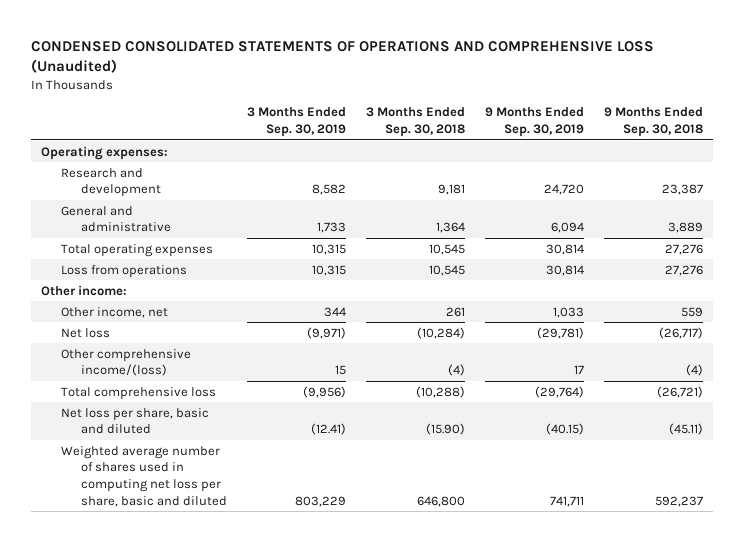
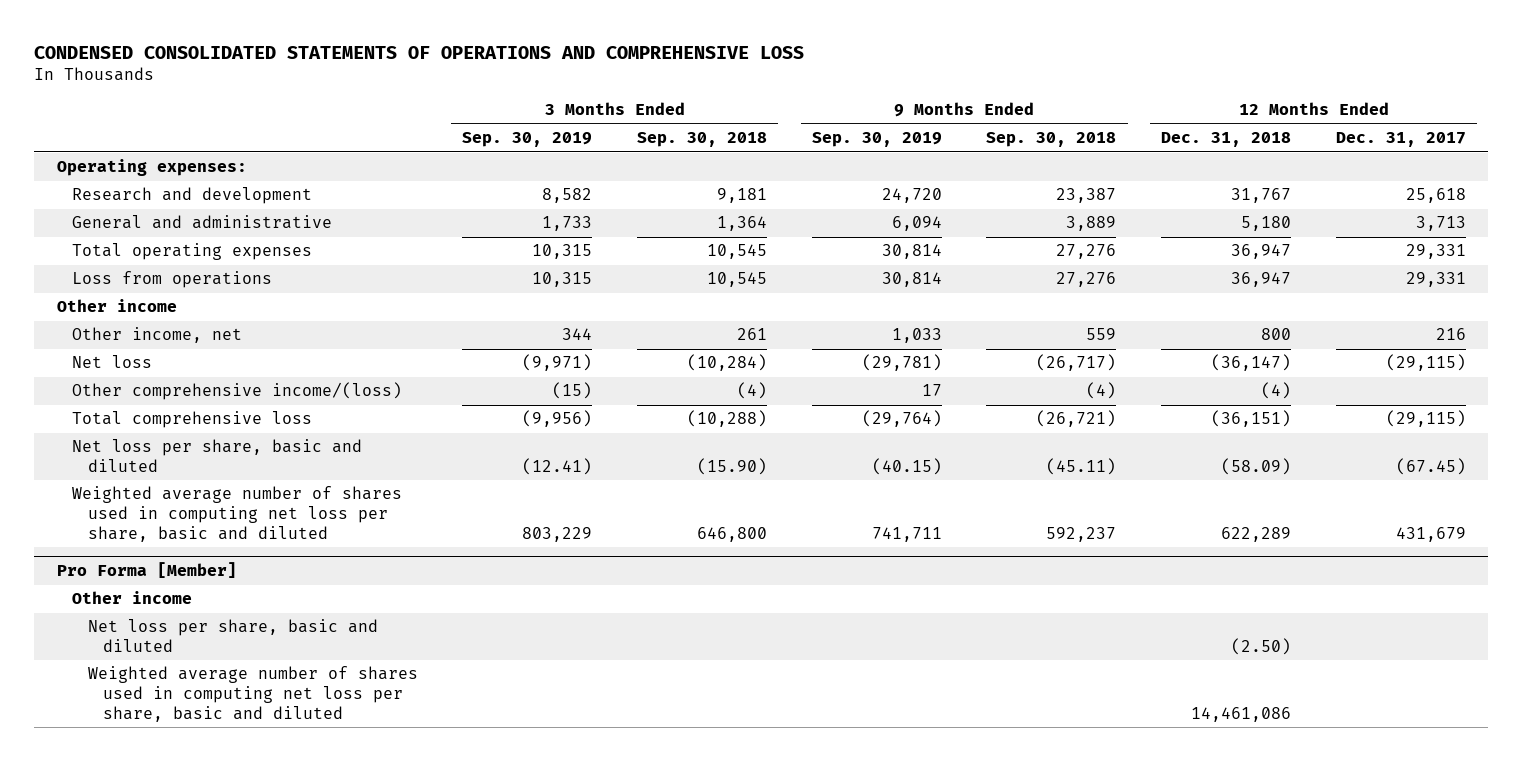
- CONDENSED CONSOLIDATED STATEMENTS OF OPERATIONS AND COMPREHENSIVE LOSS (Unaudited)
+ CONDENSED CONSOLIDATED STATEMENTS OF OPERATIONS AND COMPREHENSIVE LOSS
- | 3 Months Ended Sep. 30, 2019 | 3 Months Ended Sep. 30, 2018 | 9 Months Ended Sep. 30, 2019 | 9 Months Ended Sep. 30, 2018
+ | 3 Months Ended Sep. 30, 2019 | 3 Months Ended Sep. 30, 2018 | 9 Months Ended Sep. 30, 2019 | 9 Months Ended Sep. 30, 2018 | 12 Months Ended Dec. 31, 2018 | 12 Months Ended Dec. 31, 2017
- Other income:
+ Other income
- Other comprehensive income/(loss) | 15 | (4) | 17 | (4)
+ Other comprehensive income/(loss) | (15) | (4) | 17 | (4) | (4) |
+ Pro Forma [Member]
+ Other income
+ Net loss per share, basic and diluted | | | | | (2.50) |
+ Weighted average number of shares used in computing net loss per share, basic and diluted | | | | | 14,461,086 |

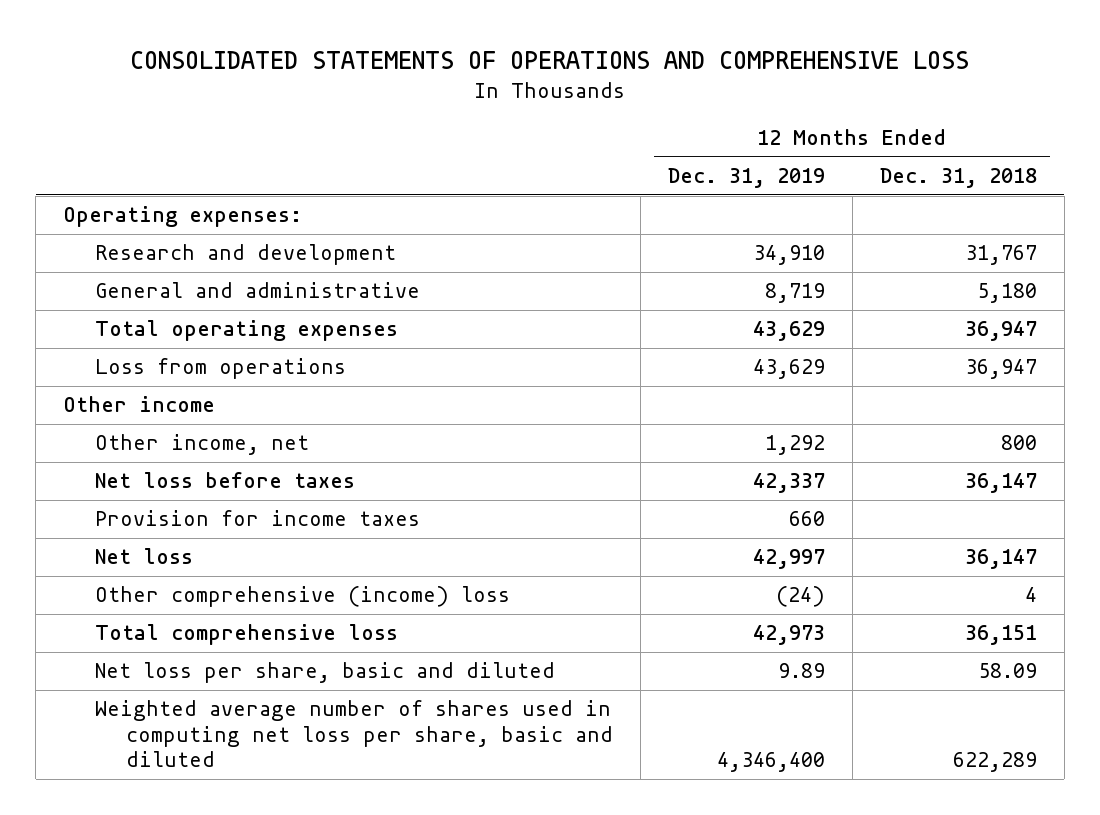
- CONDENSED CONSOLIDATED STATEMENTS OF OPERATIONS AND COMPREHENSIVE LOSS
+ CONSOLIDATED STATEMENTS OF OPERATIONS AND COMPREHENSIVE LOSS
- | 3 Months Ended Sep. 30, 2019 | 3 Months Ended Sep. 30, 2018 | 9 Months Ended Sep. 30, 2019 | 9 Months Ended Sep. 30, 2018 | 12 Months Ended Dec. 31, 2018 | 12 Months Ended Dec. 31, 2017
+ | 12 Months Ended Dec. 31, 2019 | 12 Months Ended Dec. 31, 2018
- Net loss | (9,971) | (10,284) | (29,781) | (26,717) | (36,147) | (29,115)
- Other comprehensive income/(loss) | (15) | (4) | 17 | (4) | (4) |
- Total comprehensive loss | (9,956) | (10,288) | (29,764) | (26,721) | (36,151) | (29,115)
- Net loss per share, basic and diluted | (12.41) | (15.90) | (40.15) | (45.11) | (58.09) | (67.45)
+ Net loss before taxes | 42,337 | 36,147
+ Provision for income taxes | 660 |
+ Net loss | 42,997 | 36,147
+ Other comprehensive (income) loss | (24) | 4
+ Total comprehensive loss | 42,973 | 36,151
+ Net loss per share, basic and diluted | 9.89 | 58.09
- Pro Forma [Member]
- Other income
- Net loss per share, basic and diluted | | | | | (2.50) |
- Weighted average number of shares used in computing net loss per share, basic and diluted | | | | | 14,461,086 |

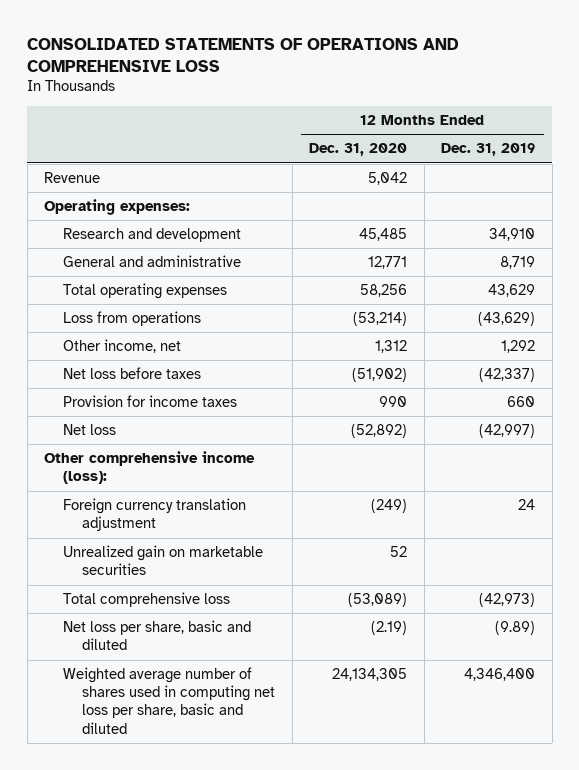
- | 12 Months Ended Dec. 31, 2019 | 12 Months Ended Dec. 31, 2018
+ | 12 Months Ended Dec. 31, 2020 | 12 Months Ended Dec. 31, 2019
+ Revenue | 5,042 |
- Loss from operations | 43,629 | 36,947
- Other income
+ Loss from operations | (53,214) | (43,629)
- Net loss before taxes | 42,337 | 36,147
+ Net loss before taxes | (51,902) | (42,337)
- Net loss | 42,997 | 36,147
- Other comprehensive (income) loss | (24) | 4
- Total comprehensive loss | 42,973 | 36,151
- Net loss per share, basic and diluted | 9.89 | 58.09
+ Net loss | (52,892) | (42,997)
+ Other comprehensive income (loss):
+ Foreign currency translation adjustment | (249) | 24
+ Unrealized gain on marketable securities | 52 |
+ Total comprehensive loss | (53,089) | (42,973)
+ Net loss per share, basic and diluted | (2.19) | (9.89)

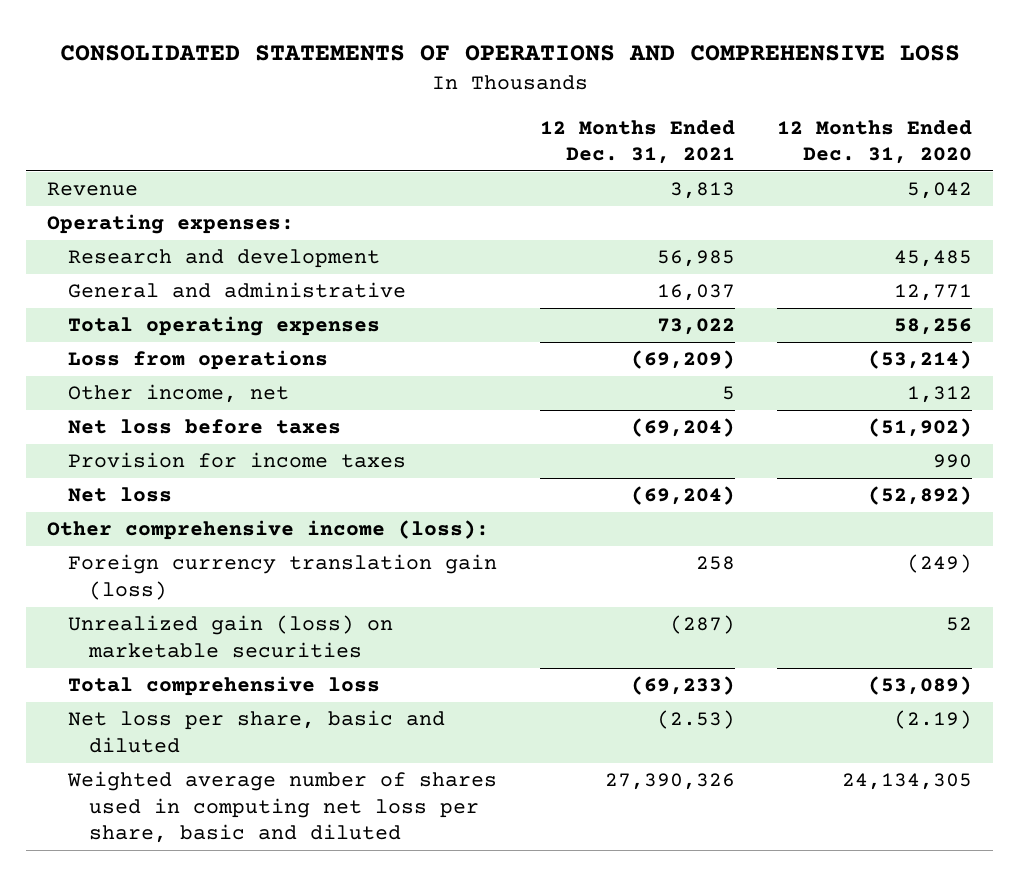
- | 12 Months Ended Dec. 31, 2020 | 12 Months Ended Dec. 31, 2019
+ | 12 Months Ended Dec. 31, 2021 | 12 Months Ended Dec. 31, 2020
- Foreign currency translation adjustment | (249) | 24
- Unrealized gain on marketable securities | 52 |
+ Foreign currency translation gain (loss) | 258 | (249)
+ Unrealized gain (loss) on marketable securities | (287) | 52

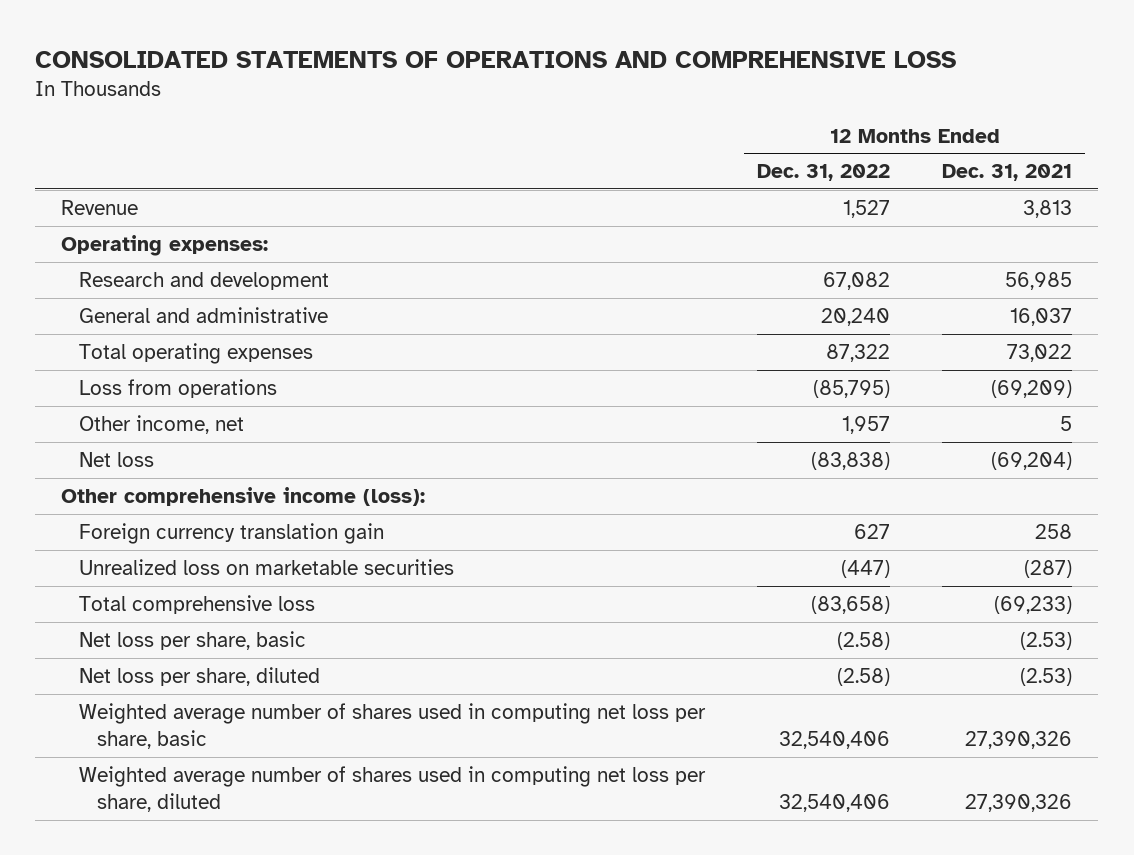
- | 12 Months Ended Dec. 31, 2021 | 12 Months Ended Dec. 31, 2020
+ | 12 Months Ended Dec. 31, 2022 | 12 Months Ended Dec. 31, 2021
- Net loss before taxes | (69,204) | (51,902)
- Provision for income taxes | | 990
- Foreign currency translation gain (loss) | 258 | (249)
- Unrealized gain (loss) on marketable securities | (287) | 52
+ Foreign currency translation gain | 627 | 258
+ Unrealized loss on marketable securities | (447) | (287)
- Net loss per share, basic and diluted | (2.53) | (2.19)
- Weighted average number of shares used in computing net loss per share, basic and diluted | 27,390,326 | 24,134,305
+ Net loss per share, basic | (2.58) | (2.53)
+ Net loss per share, diluted | (2.58) | (2.53)
+ Weighted average number of shares used in computing net loss per share, basic | 32,540,406 | 27,390,326
+ Weighted average number of shares used in computing net loss per share, diluted | 32,540,406 | 27,390,326

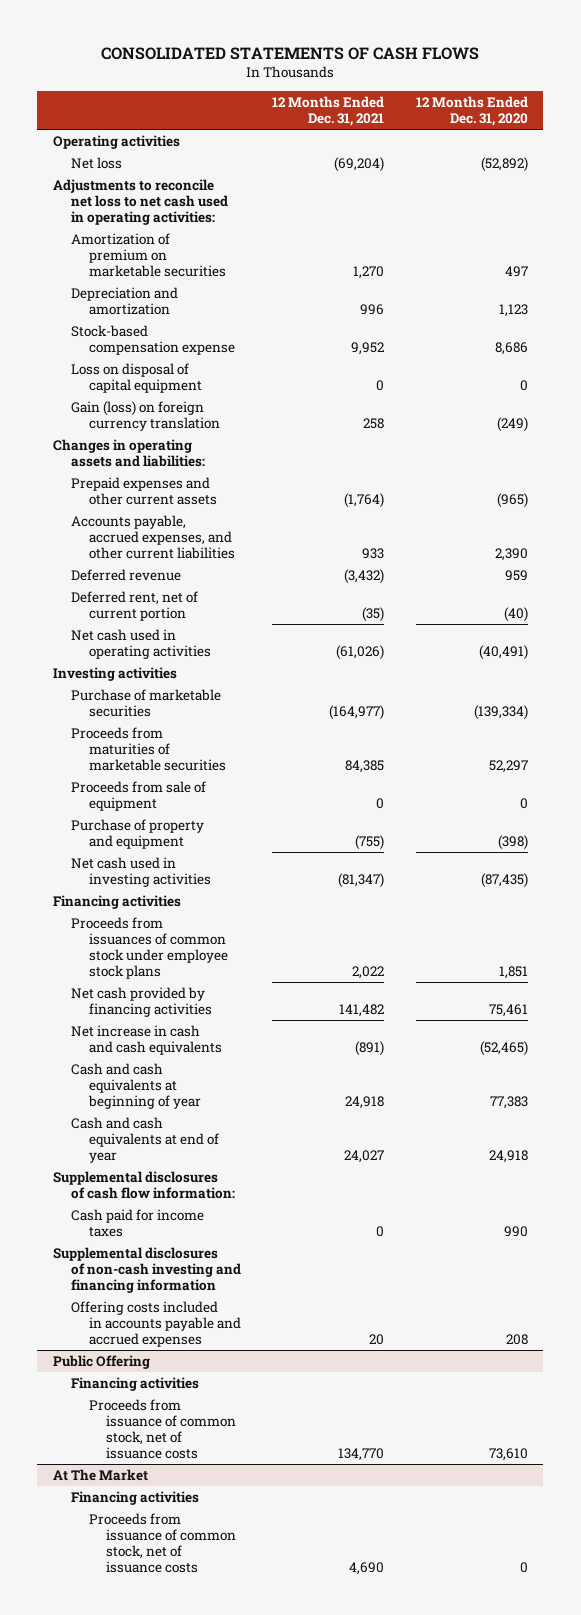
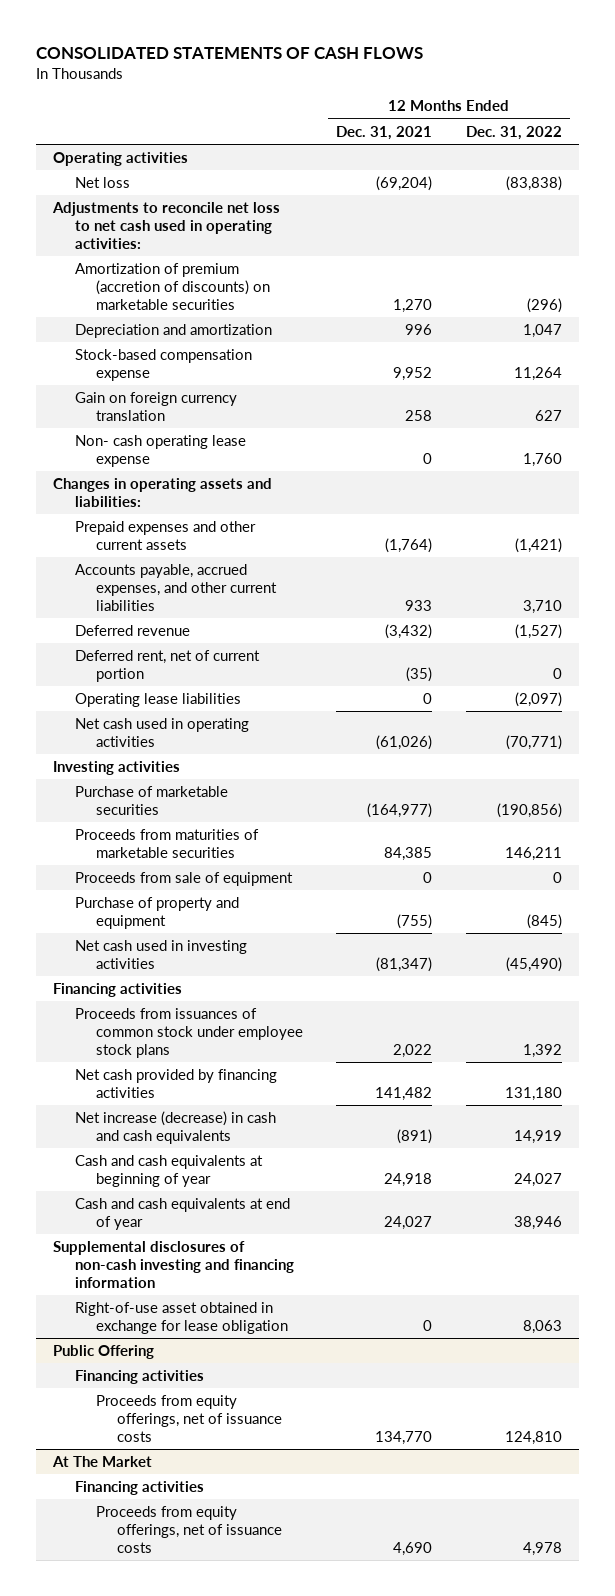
- | 12 Months Ended Dec. 31, 2021 | 12 Months Ended Dec. 31, 2020
+ | 12 Months Ended Dec. 31, 2021 | 12 Months Ended Dec. 31, 2022
- Amortization of premium on marketable securities | 1,270 | 497
+ Amortization of premium (accretion of discounts) on marketable securities | 1,270 | (296)
- Loss on disposal of capital equipment | 0 | 0
- Gain (loss) on foreign currency translation | 258 | (249)
+ Gain on foreign currency translation | 258 | 627
+ Non- cash operating lease expense | 0 | 1,760
+ Operating lease liabilities | 0 | (2,097)
- Net increase in cash and cash equivalents | (891) | (52,465)
+ Net increase (decrease) in cash and cash equivalents | (891) | 14,919
- Supplemental disclosures of cash flow information:
- Cash paid for income taxes | 0 | 990
- Offering costs included in accounts payable and accrued expenses | 20 | 208
+ Right-of-use asset obtained in exchange for lease obligation | 0 | 8,063
@ Public Offering
- Proceeds from issuance of common stock, net of issuance costs | 134,770 | 73,610
+ Proceeds from equity offerings, net of issuance costs | 134,770 | 124,810
@ At The Market
- Proceeds from issuance of common stock, net of issuance costs | 4,690 | 0
+ Proceeds from equity offerings, net of issuance costs | 4,690 | 4,978

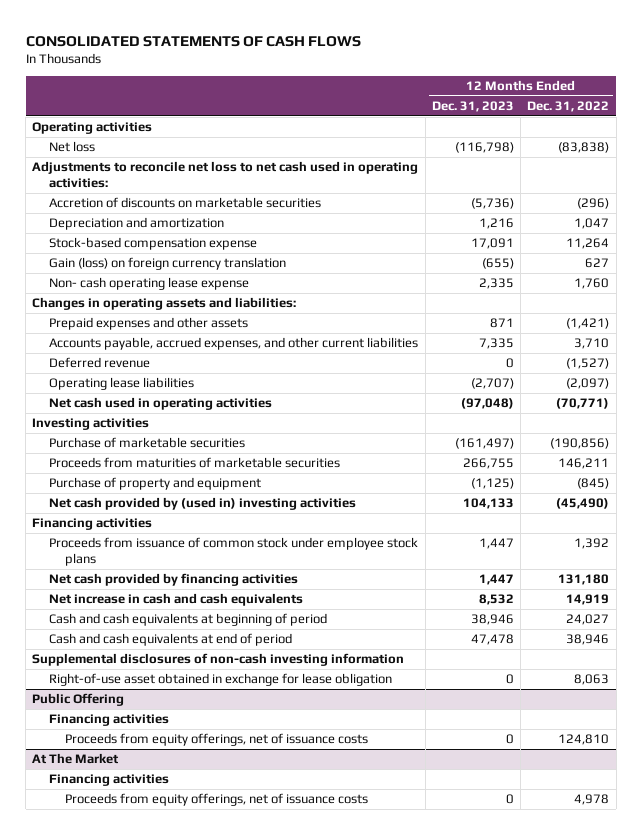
- | 12 Months Ended Dec. 31, 2021 | 12 Months Ended Dec. 31, 2022
+ | 12 Months Ended Dec. 31, 2023 | 12 Months Ended Dec. 31, 2022
- Amortization of premium (accretion of discounts) on marketable securities | 1,270 | (296)
+ Accretion of discounts on marketable securities | (5,736) | (296)
- Gain on foreign currency translation | 258 | 627
+ Gain (loss) on foreign currency translation | (655) | 627
- Prepaid expenses and other current assets | (1,764) | (1,421)
+ Prepaid expenses and other assets | 871 | (1,421)
- Deferred rent, net of current portion | (35) | 0
- Proceeds from sale of equipment | 0 | 0
- Net cash used in investing activities | (81,347) | (45,490)
+ Net cash provided by (used in) investing activities | 104,133 | (45,490)
- Proceeds from issuances of common stock under employee stock plans | 2,022 | 1,392
+ Proceeds from issuance of common stock under employee stock plans | 1,447 | 1,392
- Net increase (decrease) in cash and cash equivalents | (891) | 14,919
- Cash and cash equivalents at beginning of year | 24,918 | 24,027
- Cash and cash equivalents at end of year | 24,027 | 38,946
- Supplemental disclosures of non-cash investing and financing information
+ Net increase in cash and cash equivalents | 8,532 | 14,919
+ Cash and cash equivalents at beginning of period | 38,946 | 24,027
+ Cash and cash equivalents at end of period | 47,478 | 38,946
+ Supplemental disclosures of non-cash investing information

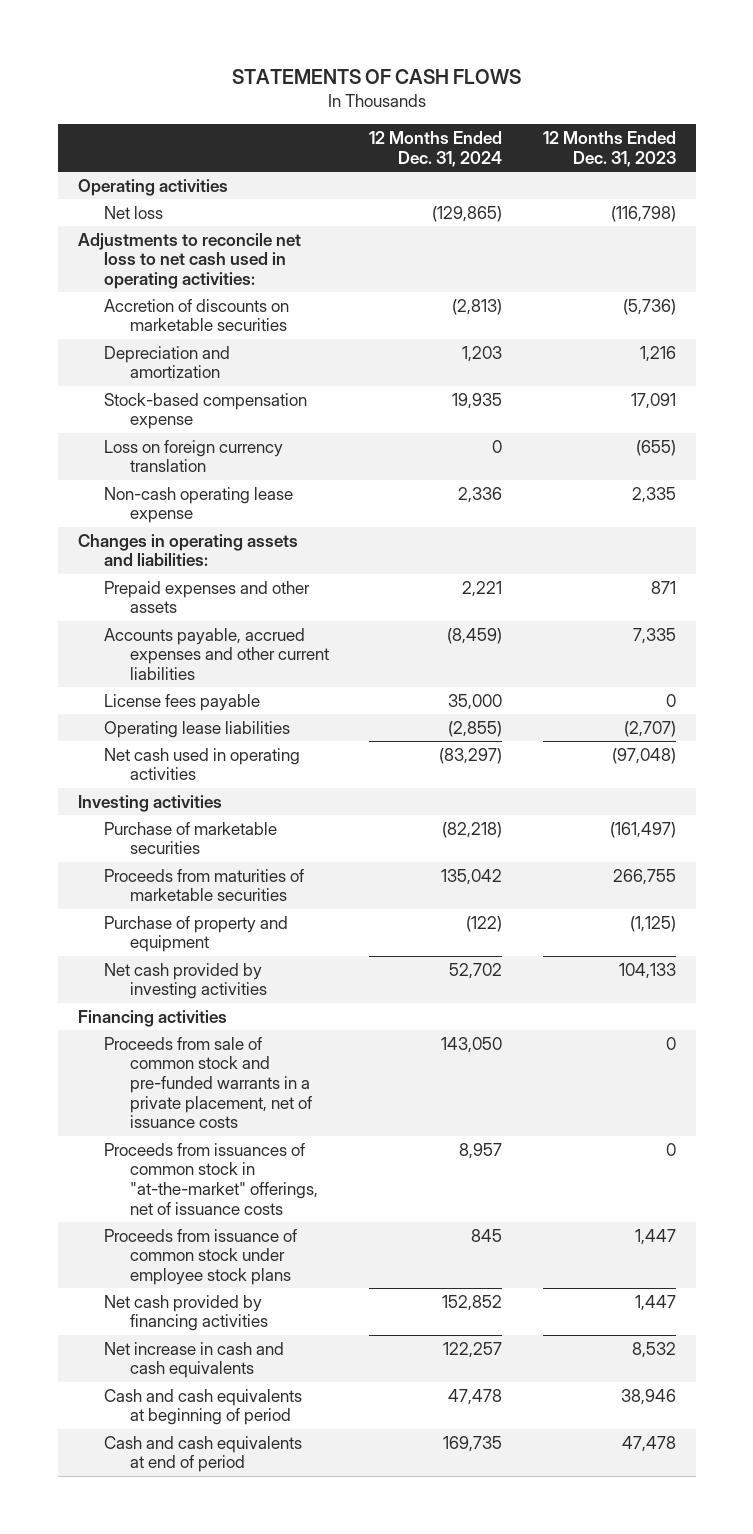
- CONSOLIDATED STATEMENTS OF CASH FLOWS
+ STATEMENTS OF CASH FLOWS
- | 12 Months Ended Dec. 31, 2023 | 12 Months Ended Dec. 31, 2022
+ | 12 Months Ended Dec. 31, 2024 | 12 Months Ended Dec. 31, 2023
- Gain (loss) on foreign currency translation | (655) | 627
- Non- cash operating lease expense | 2,335 | 1,760
+ Loss on foreign currency translation | 0 | (655)
+ Non-cash operating lease expense | 2,336 | 2,335
- Accounts payable, accrued expenses, and other current liabilities | 7,335 | 3,710
- Deferred revenue | 0 | (1,527)
+ Accounts payable, accrued expenses and other current liabilities | (8,459) | 7,335
+ License fees payable | 35,000 | 0
- Net cash provided by (used in) investing activities | 104,133 | (45,490)
+ Net cash provided by investing activities | 52,702 | 104,133
+ Proceeds from sale of common stock and pre-funded warrants in a private placement, net of issuance costs | 143,050 | 0
+ Proceeds from issuances of common stock in "at-the-market" offerings, net of issuance costs | 8,957 | 0
- Supplemental disclosures of non-cash investing information
- Right-of-use asset obtained in exchange for lease obligation | 0 | 8,063
- Public Offering
- Financing activities
- Proceeds from equity offerings, net of issuance costs | 0 | 124,810
- At The Market
- Financing activities
- Proceeds from equity offerings, net of issuance costs | 0 | 4,978

